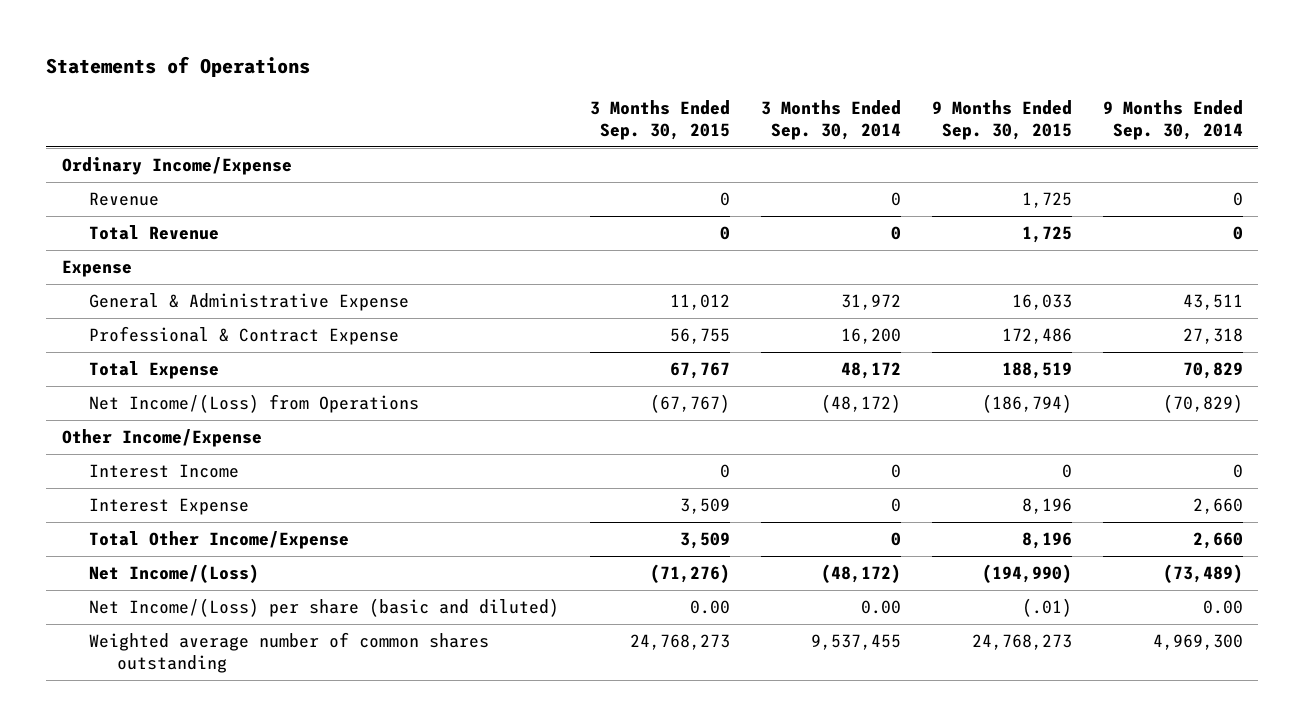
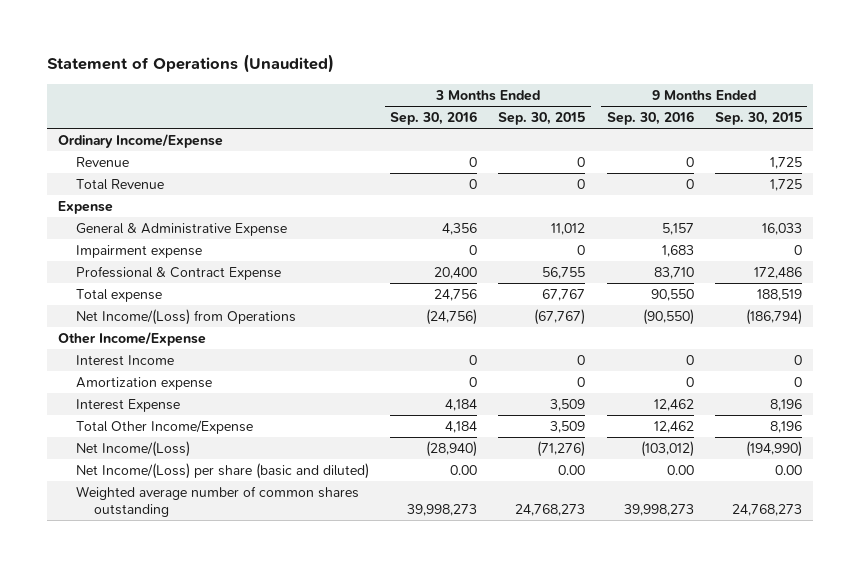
- Statements of Operations
+ Statement of Operations (Unaudited)
- | 3 Months Ended Sep. 30, 2015 | 3 Months Ended Sep. 30, 2014 | 9 Months Ended Sep. 30, 2015 | 9 Months Ended Sep. 30, 2014
+ | 3 Months Ended Sep. 30, 2016 | 3 Months Ended Sep. 30, 2015 | 9 Months Ended Sep. 30, 2016 | 9 Months Ended Sep. 30, 2015
+ Impairment expense | 0 | 0 | 1,683 | 0
- Total Expense | 67,767 | 48,172 | 188,519 | 70,829
+ Total expense | 24,756 | 67,767 | 90,550 | 188,519
+ Amortization expense | 0 | 0 | 0 | 0
- Net Income/(Loss) per share (basic and diluted) | 0.00 | 0.00 | (.01) | 0.00
+ Net Income/(Loss) per share (basic and diluted) | 0.00 | 0.00 | 0.00 | 0.00

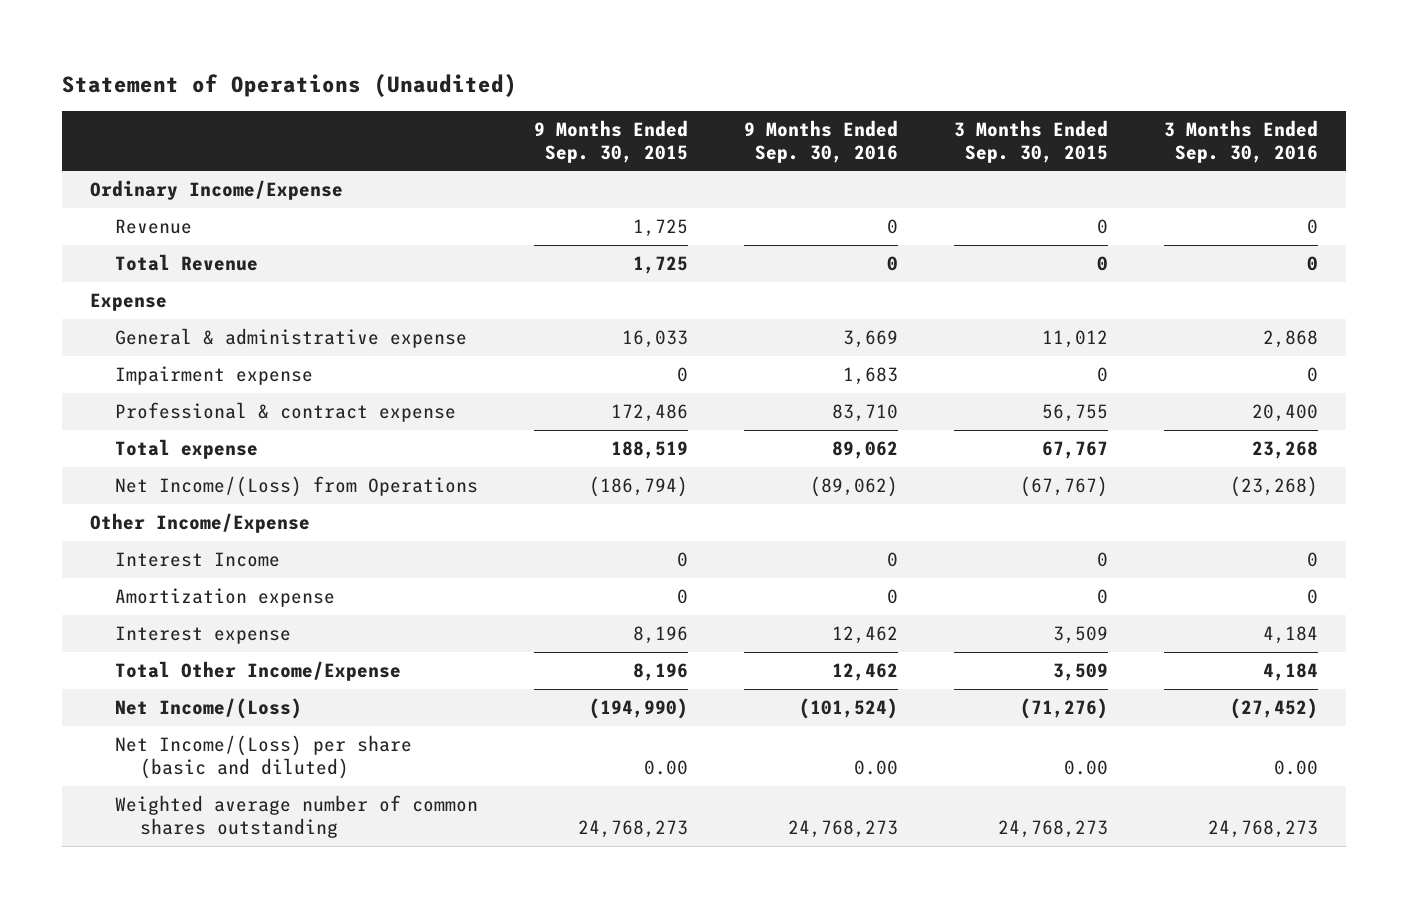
- | 3 Months Ended Sep. 30, 2016 | 3 Months Ended Sep. 30, 2015 | 9 Months Ended Sep. 30, 2016 | 9 Months Ended Sep. 30, 2015
+ | 9 Months Ended Sep. 30, 2015 | 9 Months Ended Sep. 30, 2016 | 3 Months Ended Sep. 30, 2015 | 3 Months Ended Sep. 30, 2016
- General & Administrative Expense | 4,356 | 11,012 | 5,157 | 16,033
+ General & administrative expense | 16,033 | 3,669 | 11,012 | 2,868
- Professional & Contract Expense | 20,400 | 56,755 | 83,710 | 172,486
- Total expense | 24,756 | 67,767 | 90,550 | 188,519
- Net Income/(Loss) from Operations | (24,756) | (67,767) | (90,550) | (186,794)
+ Professional & contract expense | 172,486 | 83,710 | 56,755 | 20,400
+ Total expense | 188,519 | 89,062 | 67,767 | 23,268
+ Net Income/(Loss) from Operations | (186,794) | (89,062) | (67,767) | (23,268)
- Interest Expense | 4,184 | 3,509 | 12,462 | 8,196
+ Interest expense | 8,196 | 12,462 | 3,509 | 4,184
- Net Income/(Loss) | (28,940) | (71,276) | (103,012) | (194,990)
+ Net Income/(Loss) | (194,990) | (101,524) | (71,276) | (27,452)
- Weighted average number of common shares outstanding | 39,998,273 | 24,768,273 | 39,998,273 | 24,768,273
+ Weighted average number of common shares outstanding | 24,768,273 | 24,768,273 | 24,768,273 | 24,768,273

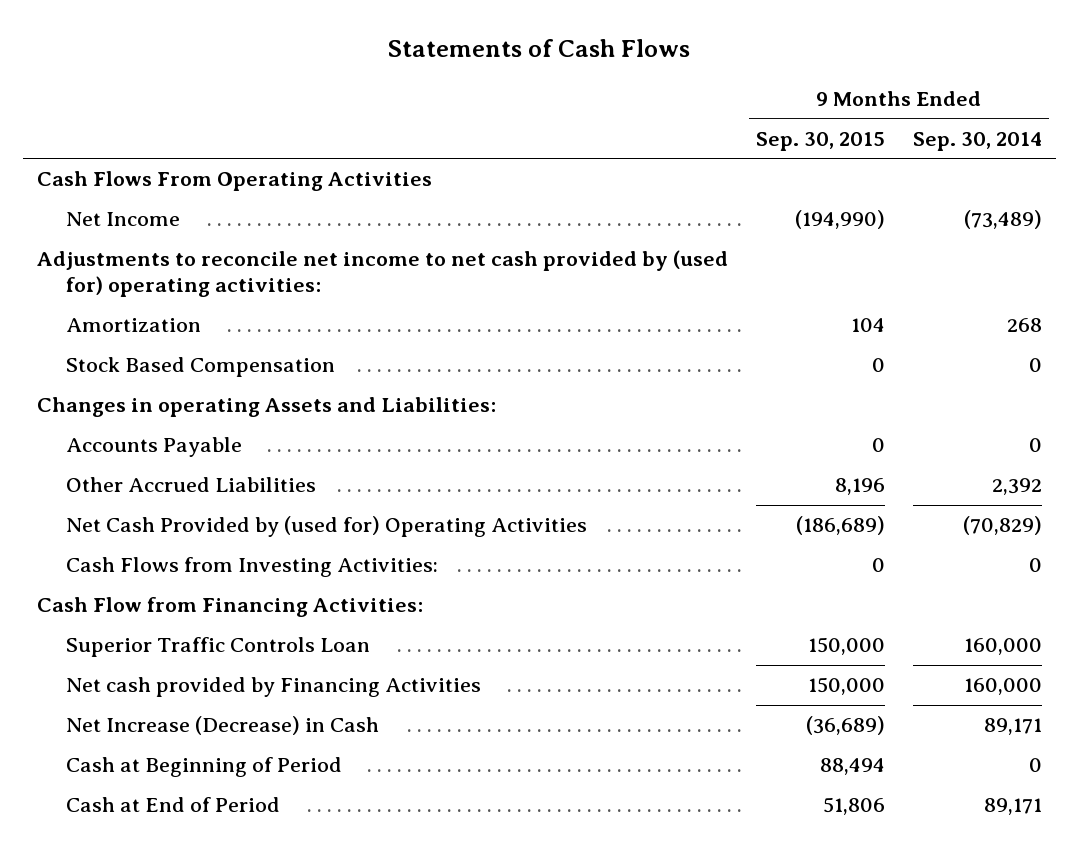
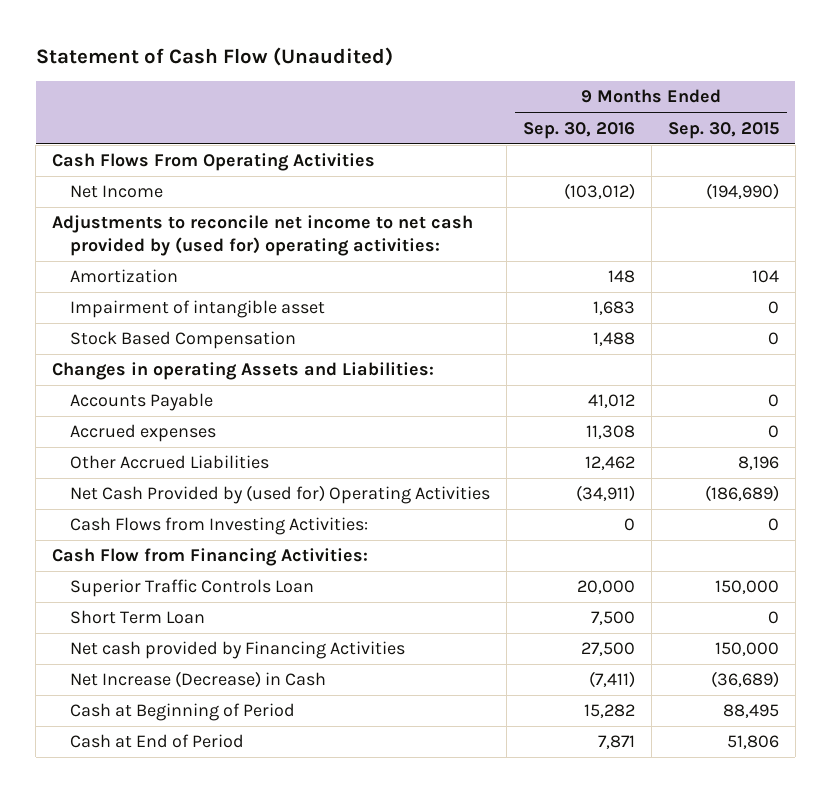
- Statements of Cash Flows
+ Statement of Cash Flow (Unaudited)
- | 9 Months Ended Sep. 30, 2015 | 9 Months Ended Sep. 30, 2014
+ | 9 Months Ended Sep. 30, 2016 | 9 Months Ended Sep. 30, 2015
+ Impairment of intangible asset | 1,683 | 0
+ Accrued expenses | 11,308 | 0
+ Short Term Loan | 7,500 | 0
- Cash at Beginning of Period | 88,494 | 0
+ Cash at Beginning of Period | 15,282 | 88,495

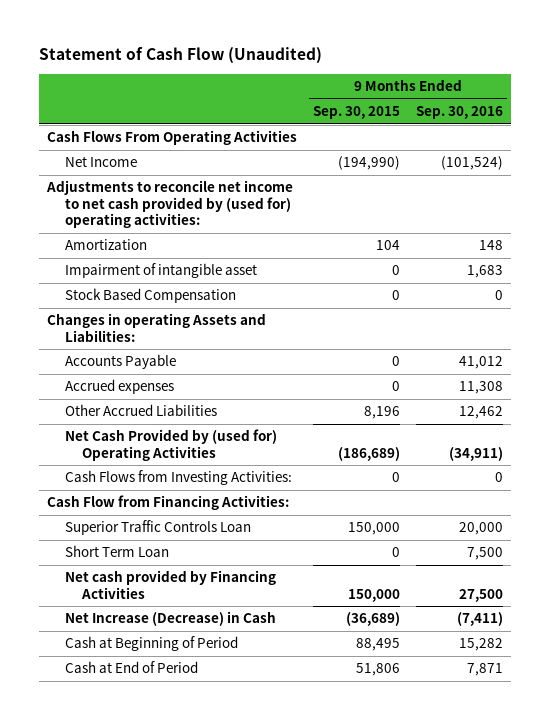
- | 9 Months Ended Sep. 30, 2016 | 9 Months Ended Sep. 30, 2015
+ | 9 Months Ended Sep. 30, 2015 | 9 Months Ended Sep. 30, 2016
- Net Income | (103,012) | (194,990)
+ Net Income | (194,990) | (101,524)
- Stock Based Compensation | 1,488 | 0
+ Stock Based Compensation | 0 | 0

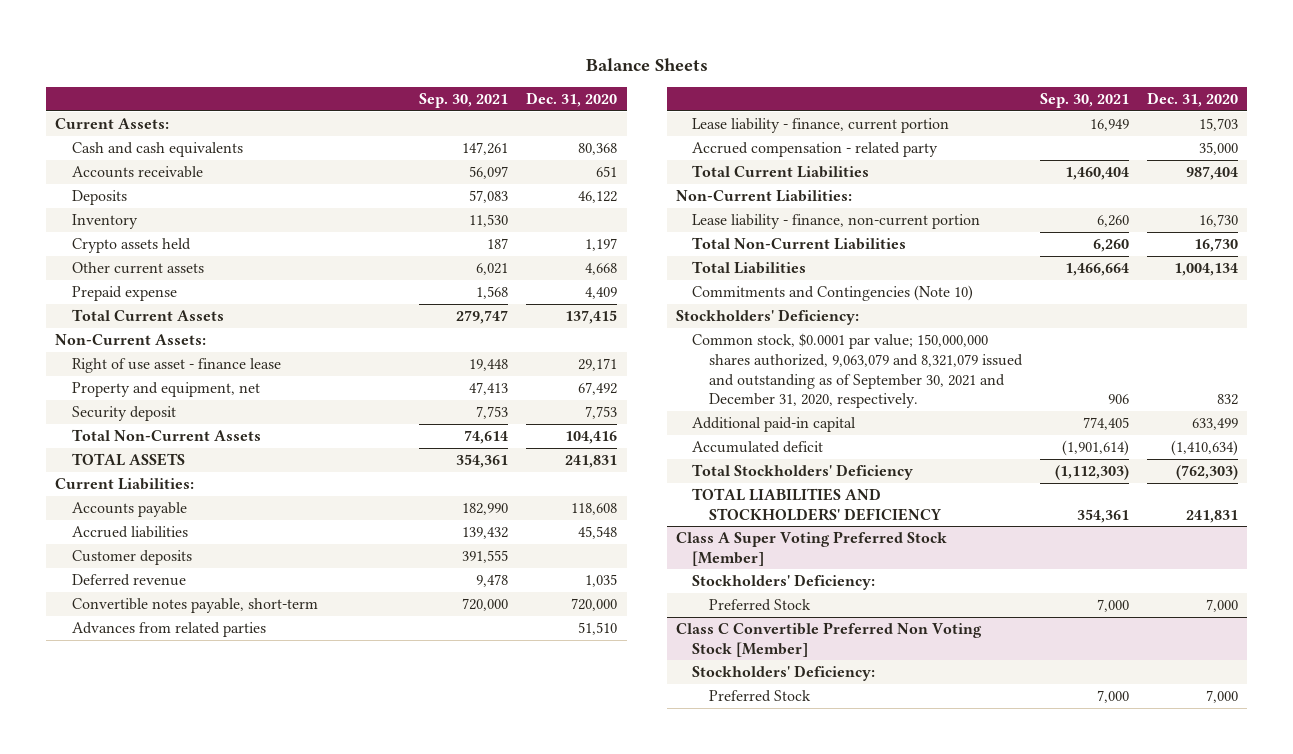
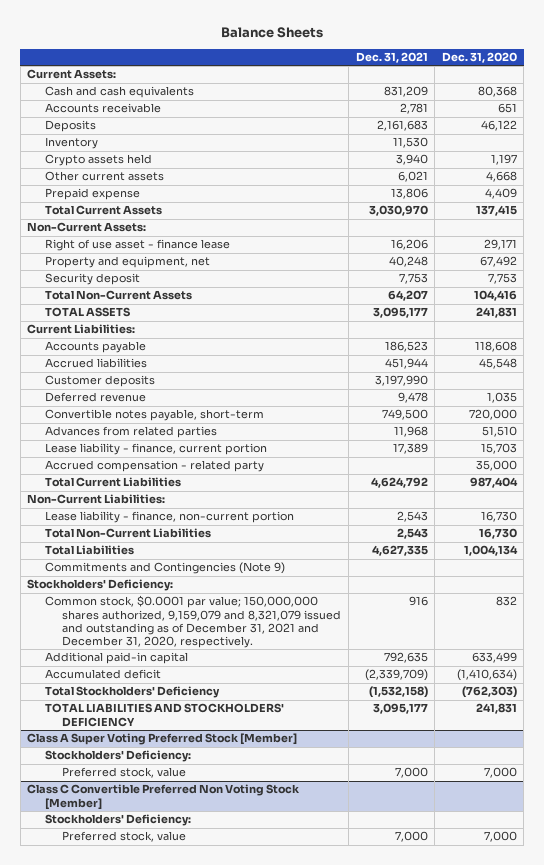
- | Sep. 30, 2021 | Dec. 31, 2020
+ | Dec. 31, 2021 | Dec. 31, 2020
- Commitments and Contingencies (Note 10)
+ Commitments and Contingencies (Note 9)
- Common stock, $0.0001 par value; 150,000,000 shares authorized, 9,063,079 and 8,321,079 issued and outstanding as of September 30, 2021 and December 31, 2020, respectively. | 906 | 832
+ Common stock, $0.0001 par value; 150,000,000 shares authorized, 9,159,079 and 8,321,079 issued and outstanding as of December 31, 2021 and December 31, 2020, respectively. | 916 | 832
@ Class A Super Voting Preferred Stock [Member]
- Preferred Stock | 7,000 | 7,000
+ Preferred stock, value | 7,000 | 7,000
@ Class C Convertible Preferred Non Voting Stock [Member]
- Preferred Stock | 7,000 | 7,000
+ Preferred stock, value | 7,000 | 7,000

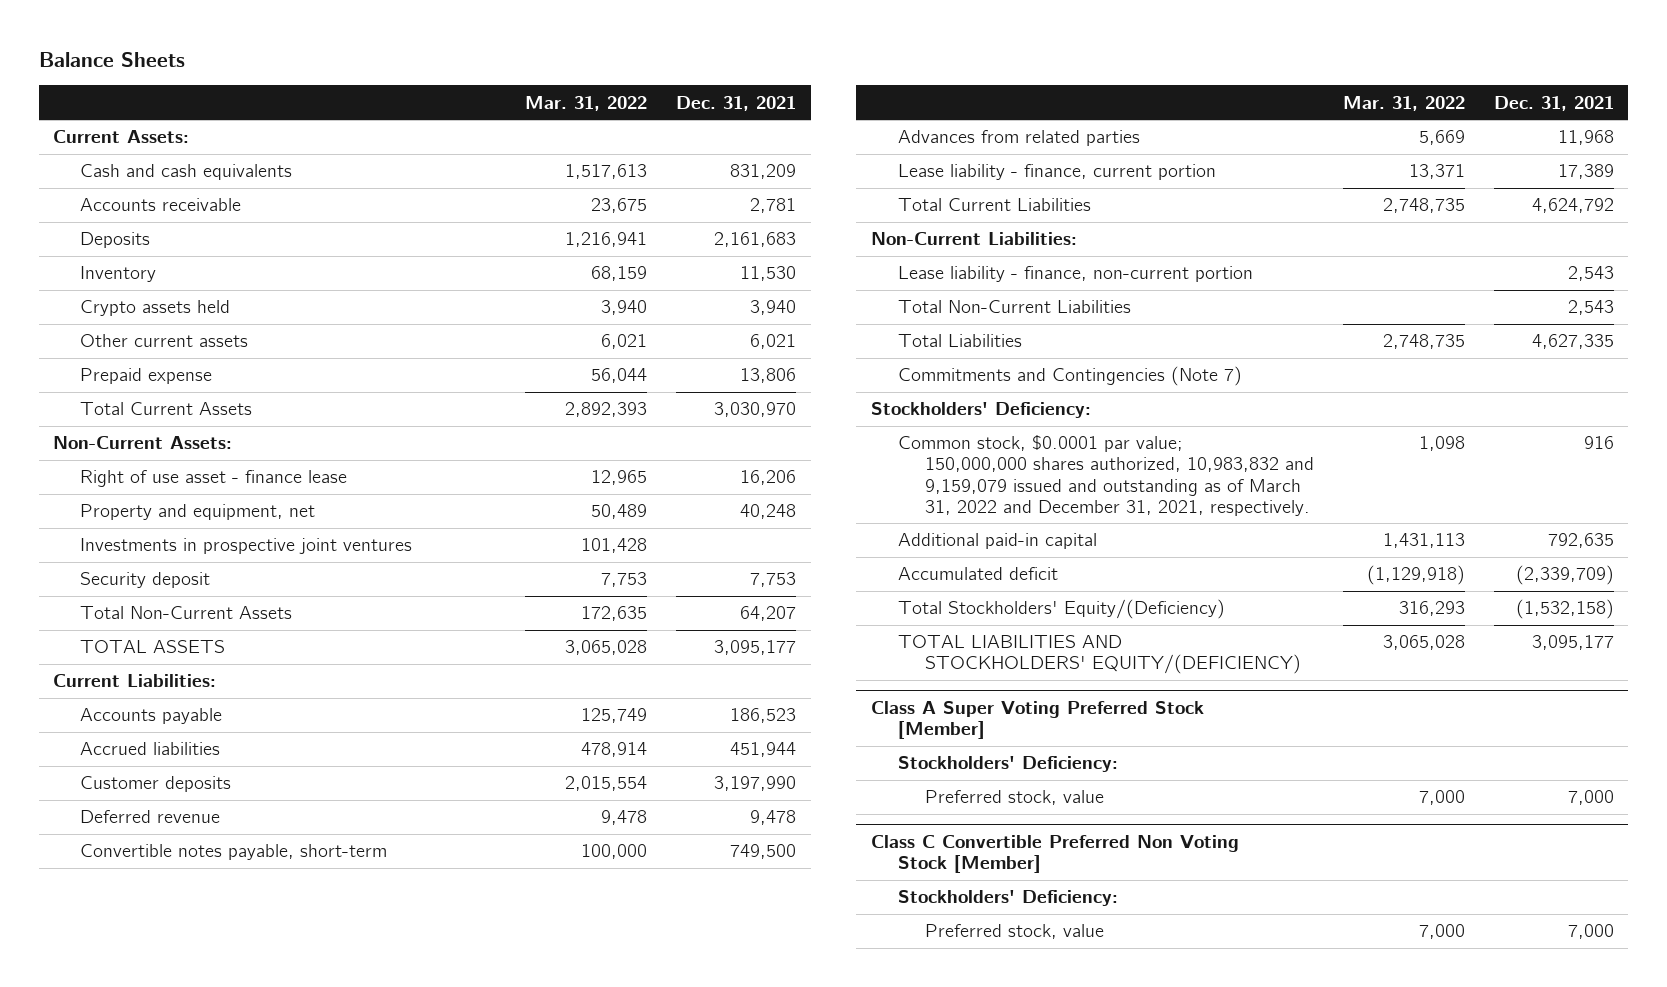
- | Dec. 31, 2021 | Dec. 31, 2020
+ | Mar. 31, 2022 | Dec. 31, 2021
+ Investments in prospective joint ventures | 101,428 |
- Accrued compensation - related party | | 35,000
- Commitments and Contingencies (Note 9)
+ Commitments and Contingencies (Note 7)
- Common stock, $0.0001 par value; 150,000,000 shares authorized, 9,159,079 and 8,321,079 issued and outstanding as of December 31, 2021 and December 31, 2020, respectively. | 916 | 832
+ Common stock, $0.0001 par value; 150,000,000 shares authorized, 10,983,832 and 9,159,079 issued and outstanding as of March 31, 2022 and December 31, 2021, respectively. | 1,098 | 916
- Total Stockholders' Deficiency | (1,532,158) | (762,303)
- TOTAL LIABILITIES AND STOCKHOLDERS' DEFICIENCY | 3,095,177 | 241,831
+ Total Stockholders' Equity/(Deficiency) | 316,293 | (1,532,158)
+ TOTAL LIABILITIES AND STOCKHOLDERS' EQUITY/(DEFICIENCY) | 3,065,028 | 3,095,177

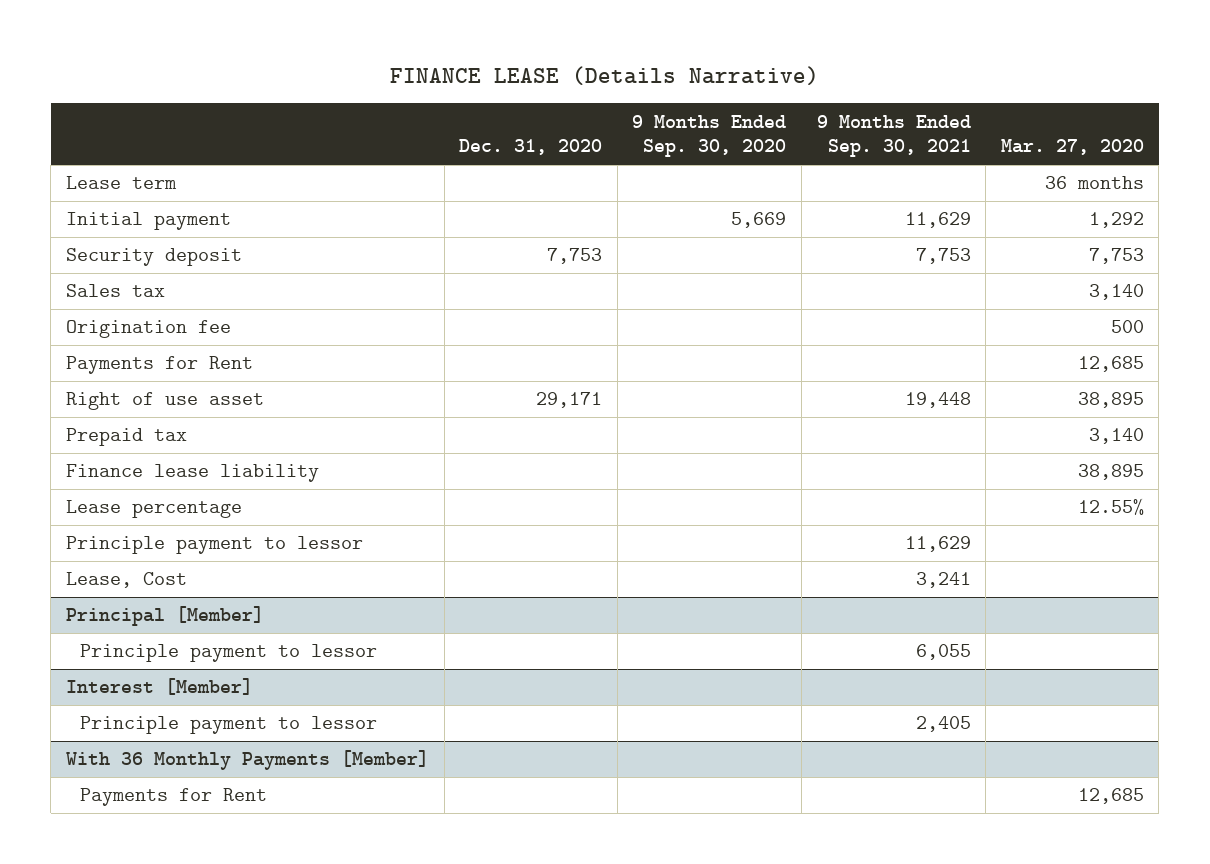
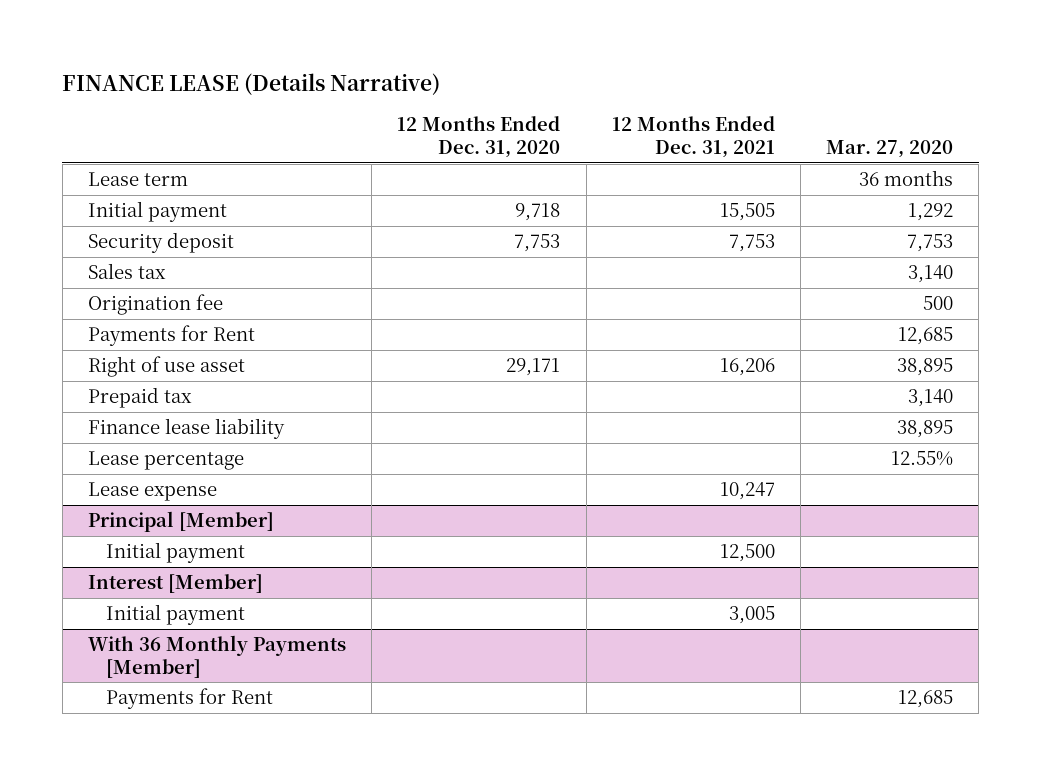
- | Dec. 31, 2020 | 9 Months Ended Sep. 30, 2020 | 9 Months Ended Sep. 30, 2021 | Mar. 27, 2020
+ | 12 Months Ended Dec. 31, 2020 | 12 Months Ended Dec. 31, 2021 | Mar. 27, 2020
- Principle payment to lessor | | | 11,629 |
- Lease, Cost | | | 3,241 |
+ Lease expense | | 10,247 |
@ Principal [Member]
- Principle payment to lessor | | | 6,055 |
+ Initial payment | | 12,500 |
@ Interest [Member]
- Principle payment to lessor | | | 2,405 |
+ Initial payment | | 3,005 |

